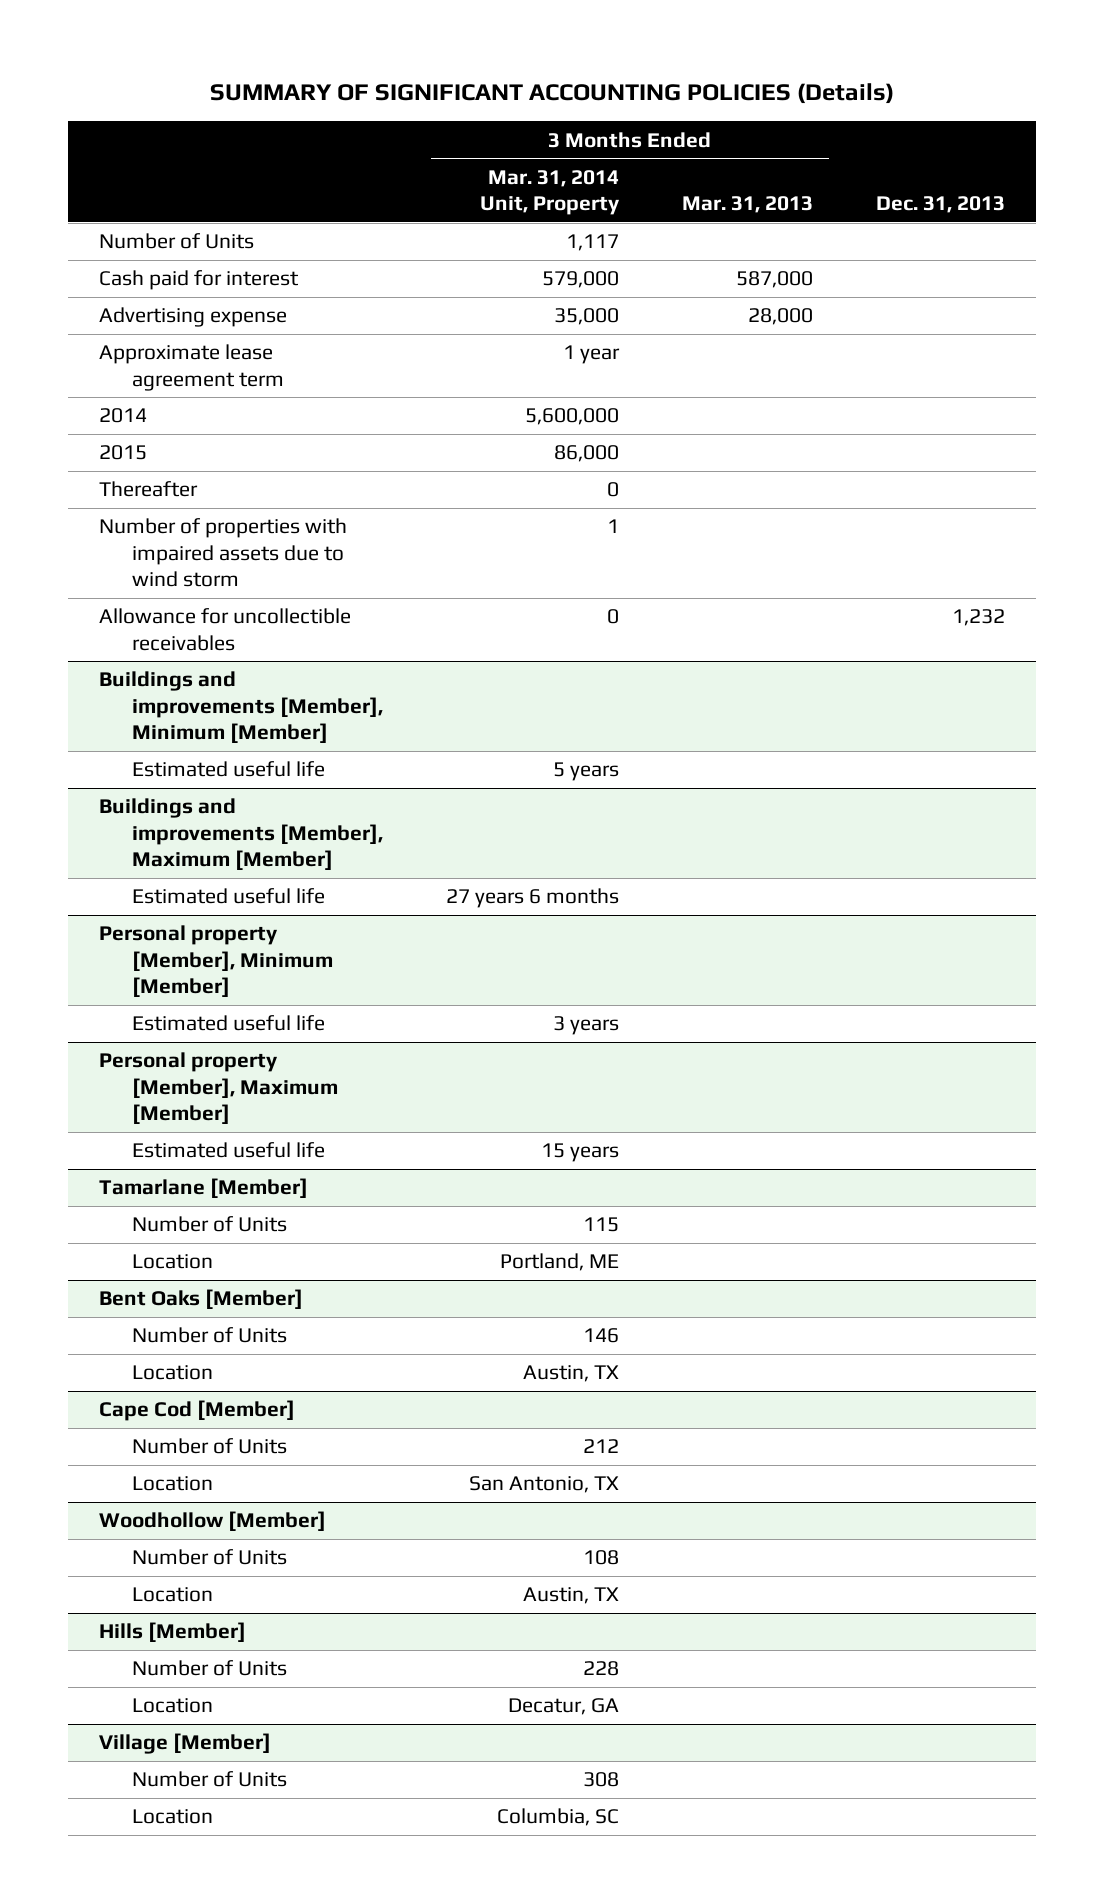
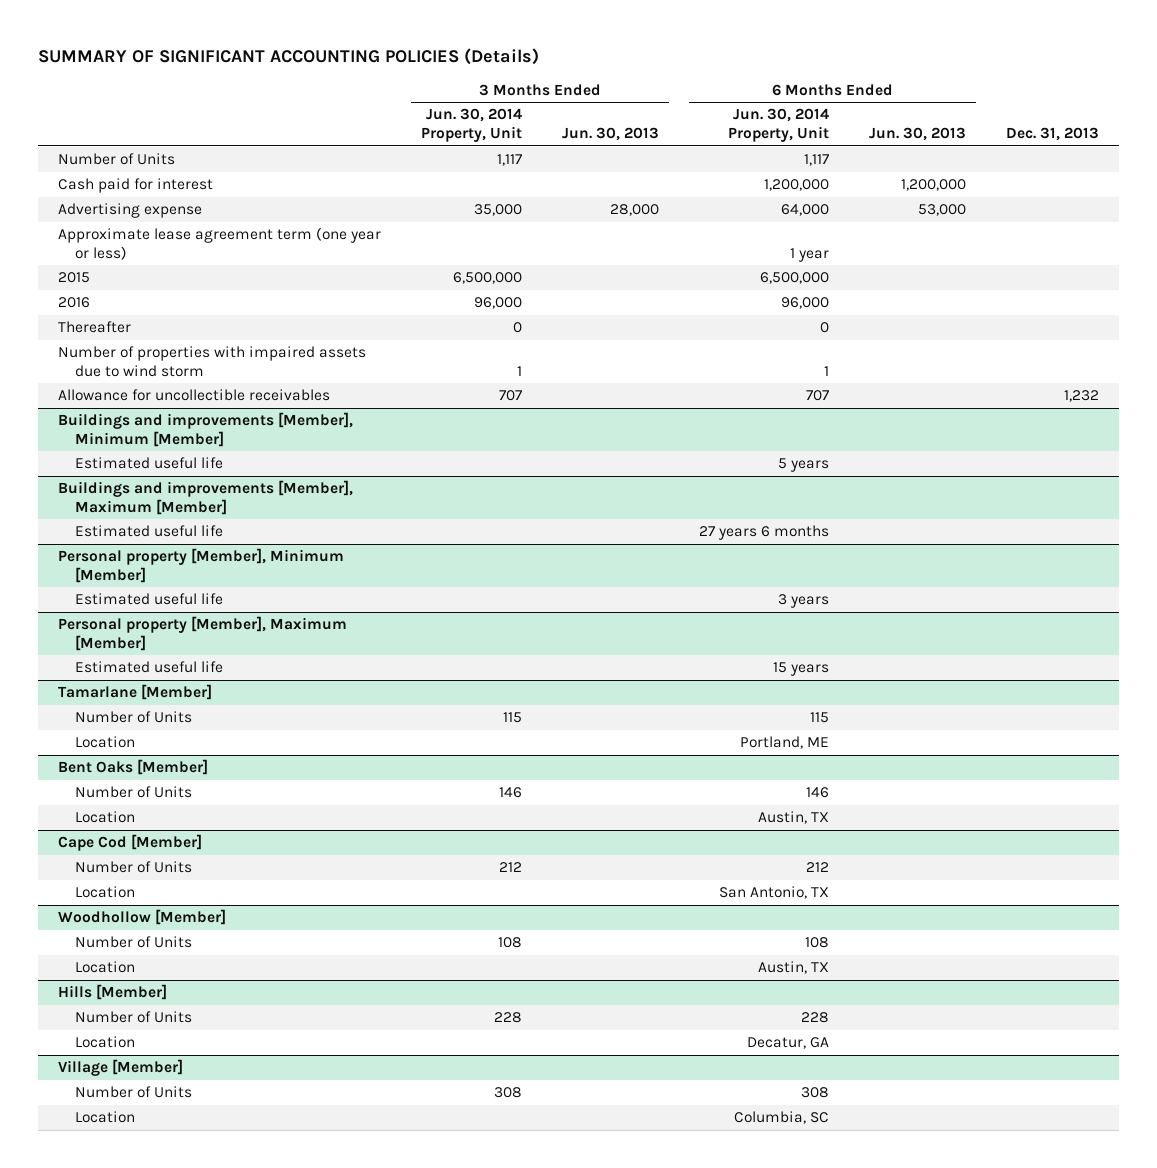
- | 3 Months Ended Mar. 31, 2014 Unit, Property | 3 Months Ended Mar. 31, 2013 | Dec. 31, 2013
+ | 3 Months Ended Jun. 30, 2014 Property, Unit | 3 Months Ended Jun. 30, 2013 | 6 Months Ended Jun. 30, 2014 Property, Unit | 6 Months Ended Jun. 30, 2013 | Dec. 31, 2013
- Approximate lease agreement term | 1 year | |
- 2014 | 5,600,000 | |
+ Approximate lease agreement term (one year or less) | | | 1 year | |
+ 2016 | 96,000 | | 96,000 | |

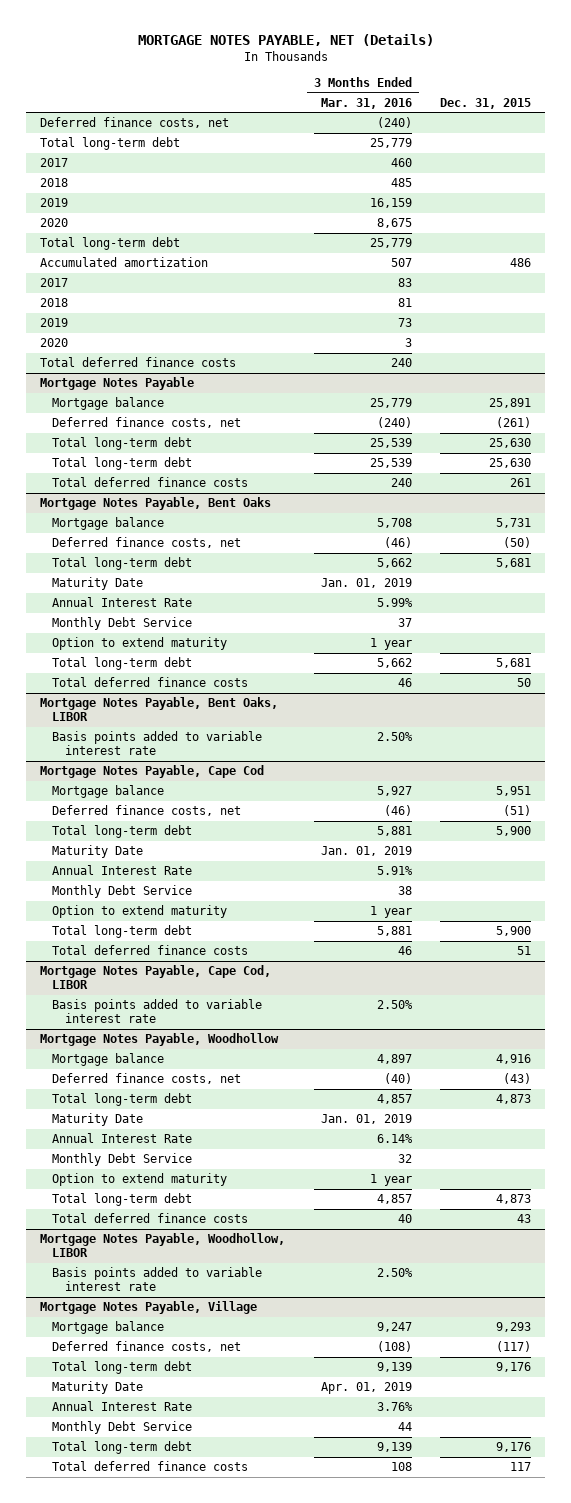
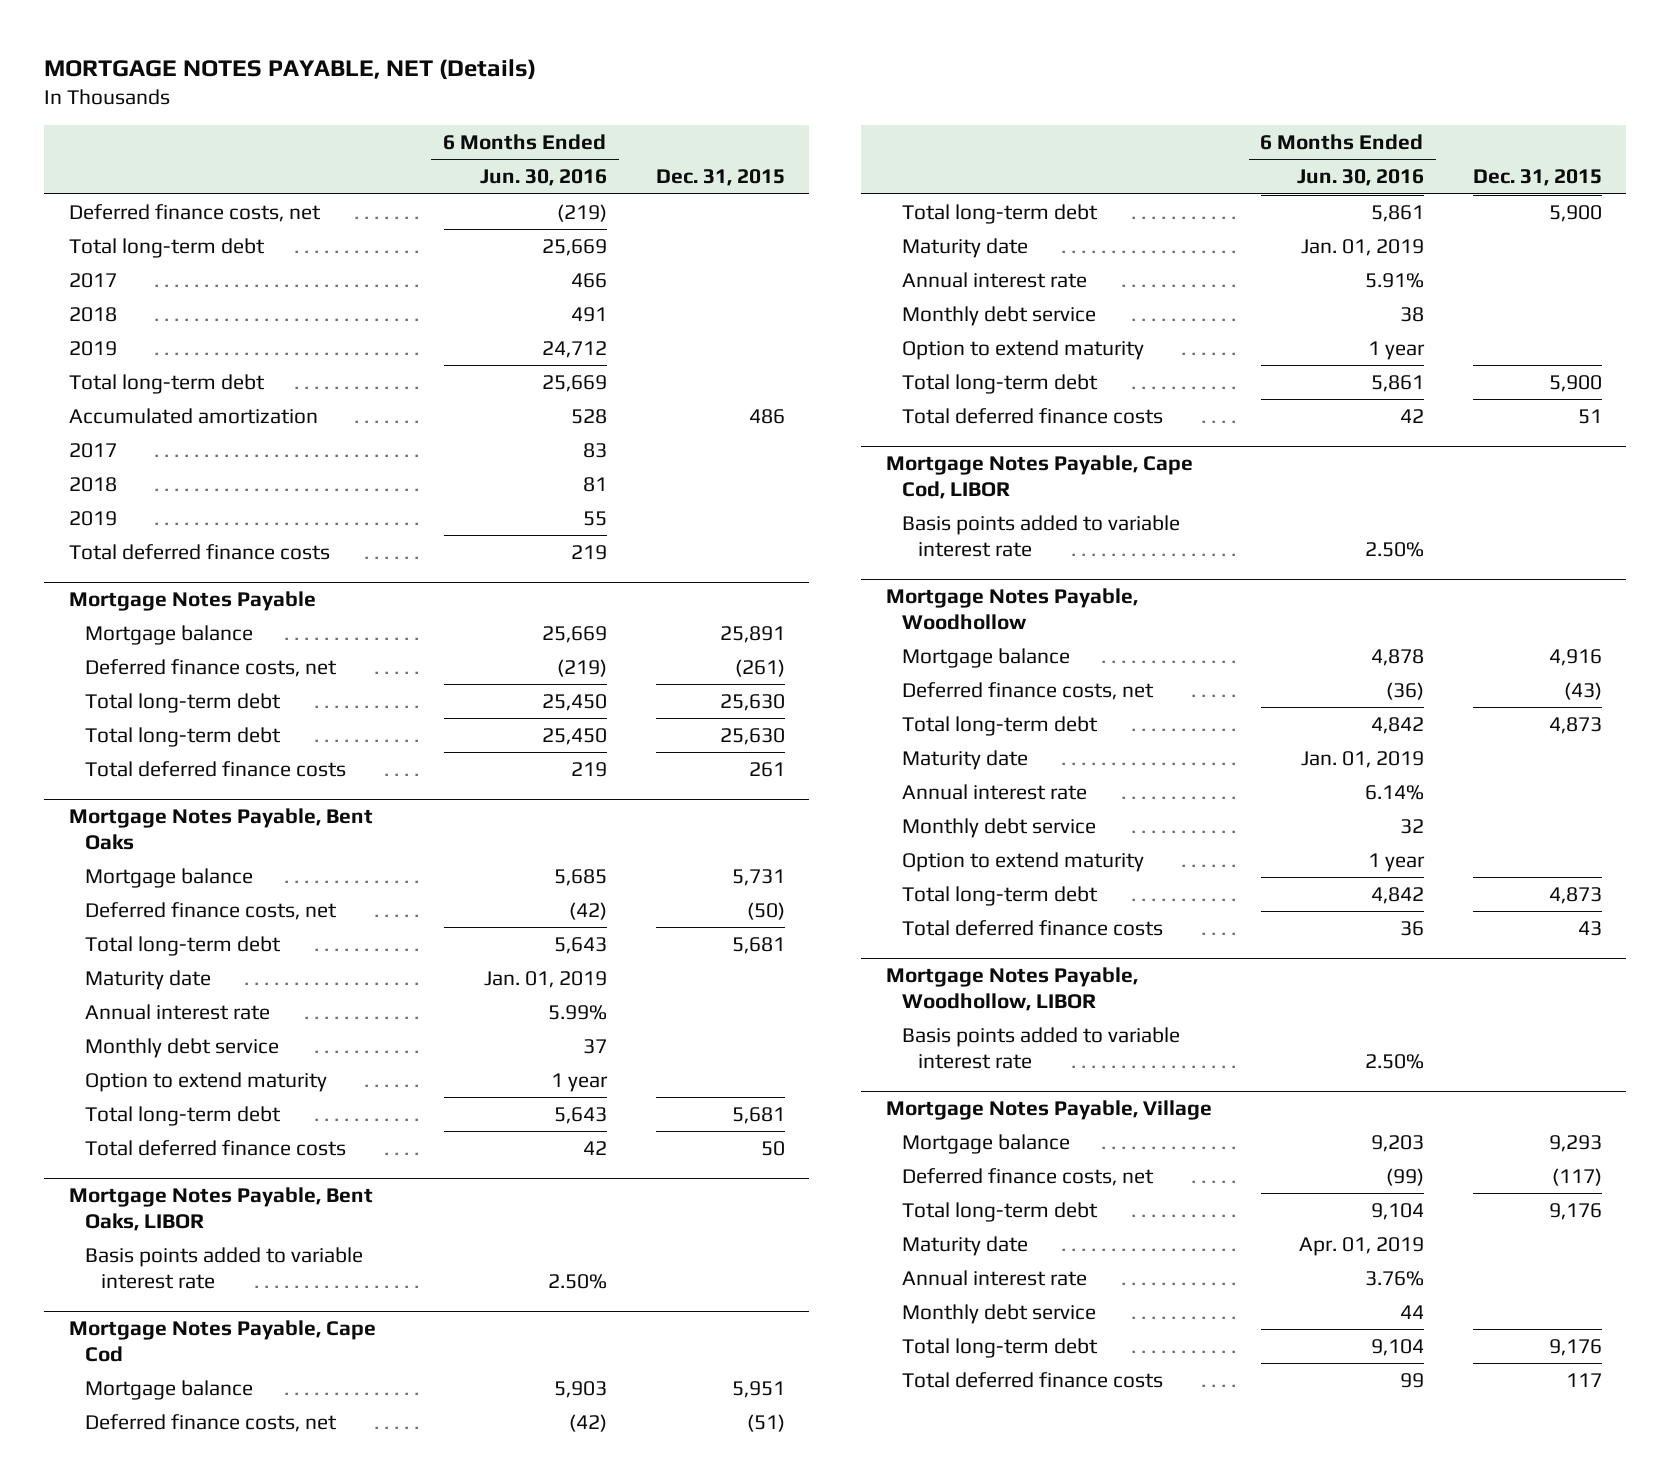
- | 3 Months Ended Mar. 31, 2016 | Dec. 31, 2015
+ | 6 Months Ended Jun. 30, 2016 | Dec. 31, 2015
- 2020 | 8,675 |
- 2020 | 3 |
@ Mortgage Notes Payable, Bent Oaks
- Maturity Date | Jan. 01, 2019 |
- Annual Interest Rate | 5.99% |
- Monthly Debt Service | 37 |
+ Maturity date | Jan. 01, 2019 |
+ Annual interest rate | 5.99% |
+ Monthly debt service | 37 |
@ Mortgage Notes Payable, Cape Cod
- Maturity Date | Jan. 01, 2019 |
- Annual Interest Rate | 5.91% |
- Monthly Debt Service | 38 |
+ Maturity date | Jan. 01, 2019 |
+ Annual interest rate | 5.91% |
+ Monthly debt service | 38 |
@ Mortgage Notes Payable, Woodhollow
- Maturity Date | Jan. 01, 2019 |
- Annual Interest Rate | 6.14% |
- Monthly Debt Service | 32 |
+ Maturity date | Jan. 01, 2019 |
+ Annual interest rate | 6.14% |
+ Monthly debt service | 32 |
@ Mortgage Notes Payable, Village
- Maturity Date | Apr. 01, 2019 |
- Annual Interest Rate | 3.76% |
- Monthly Debt Service | 44 |
+ Maturity date | Apr. 01, 2019 |
+ Annual interest rate | 3.76% |
+ Monthly debt service | 44 |

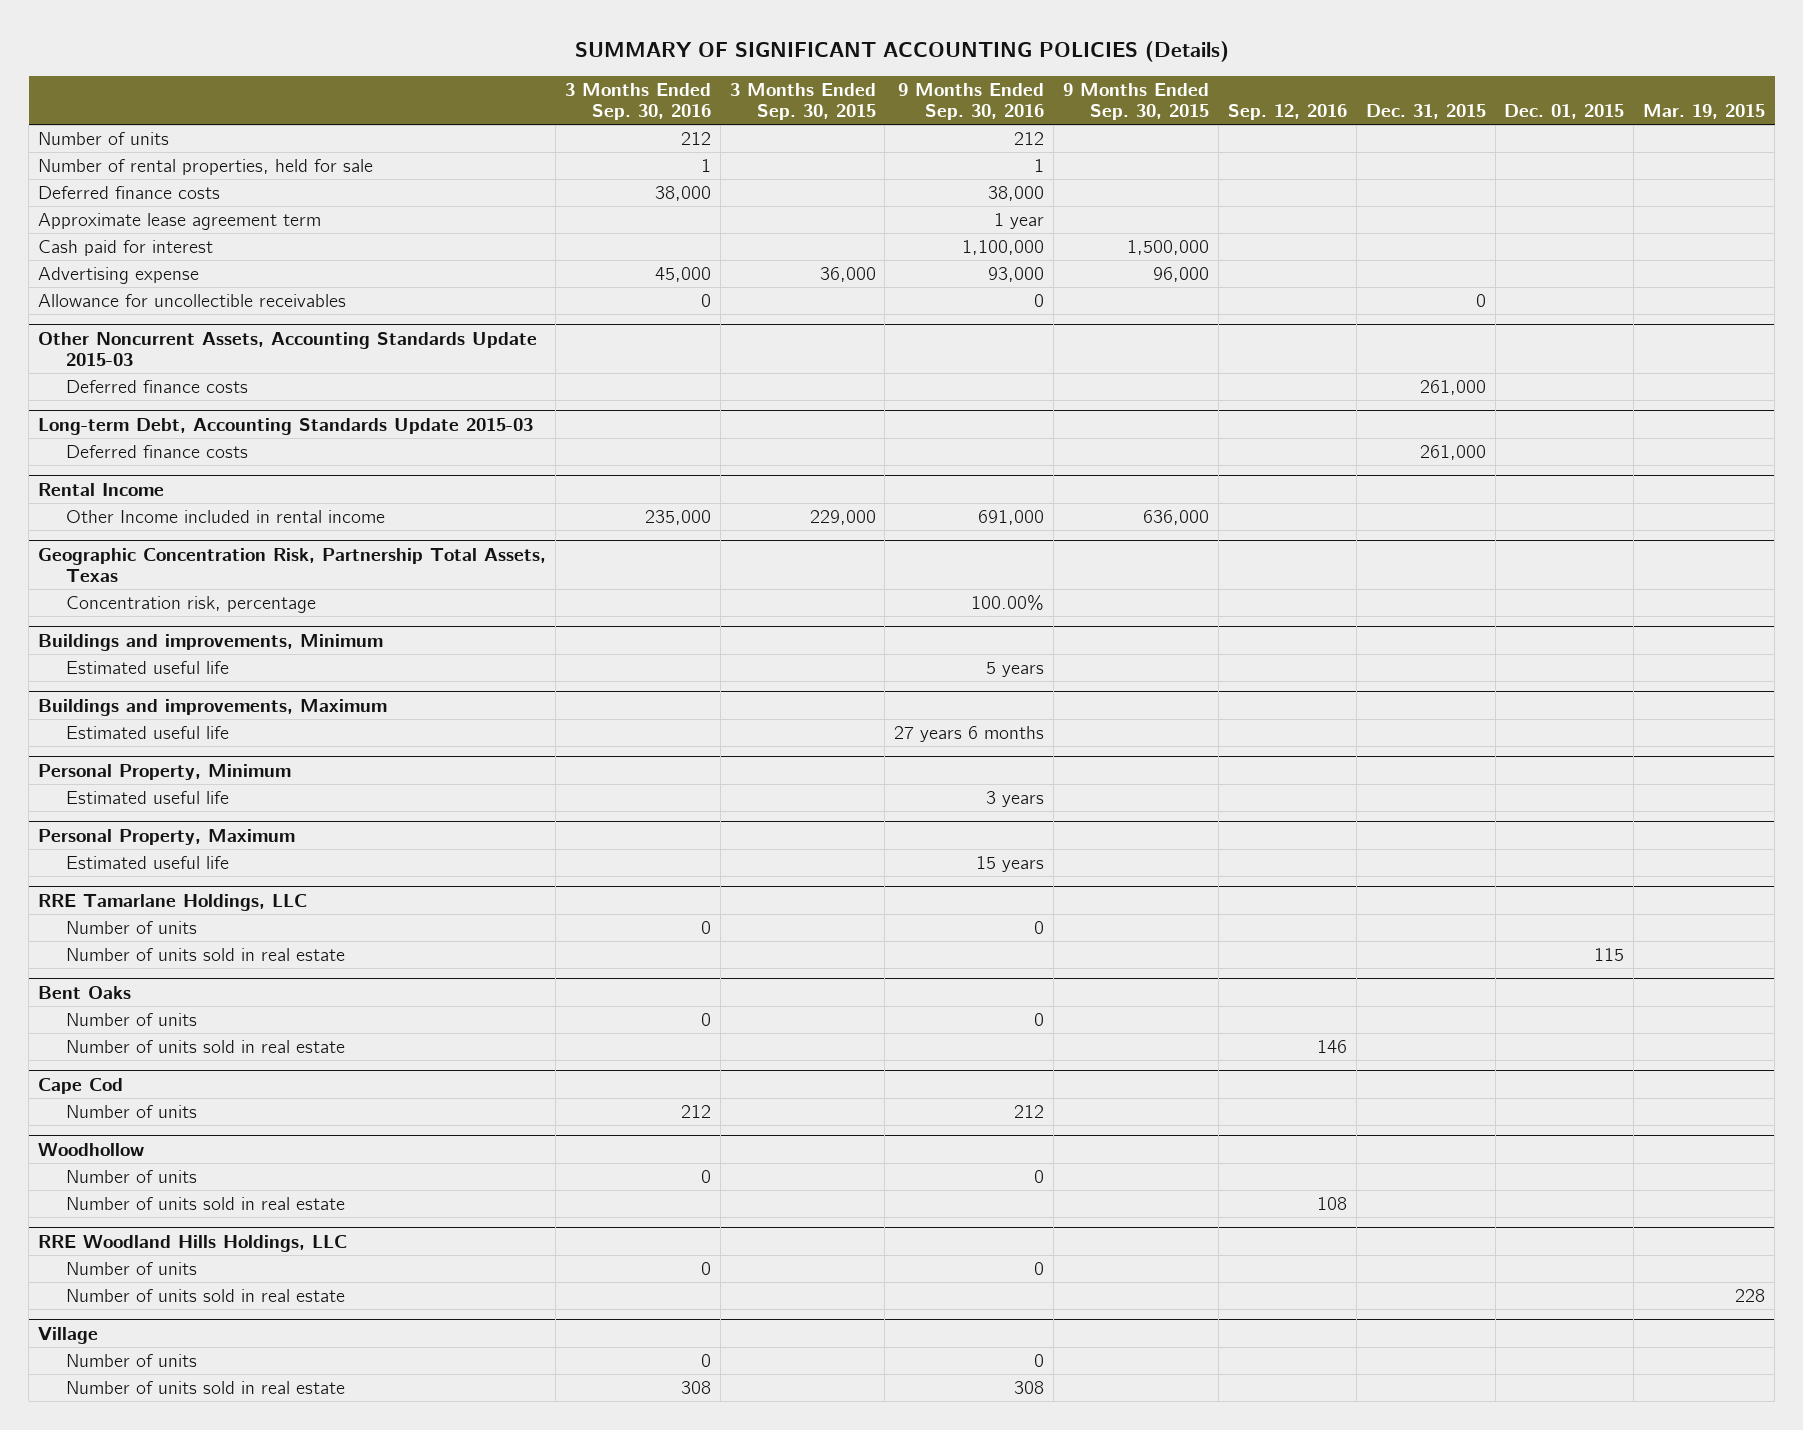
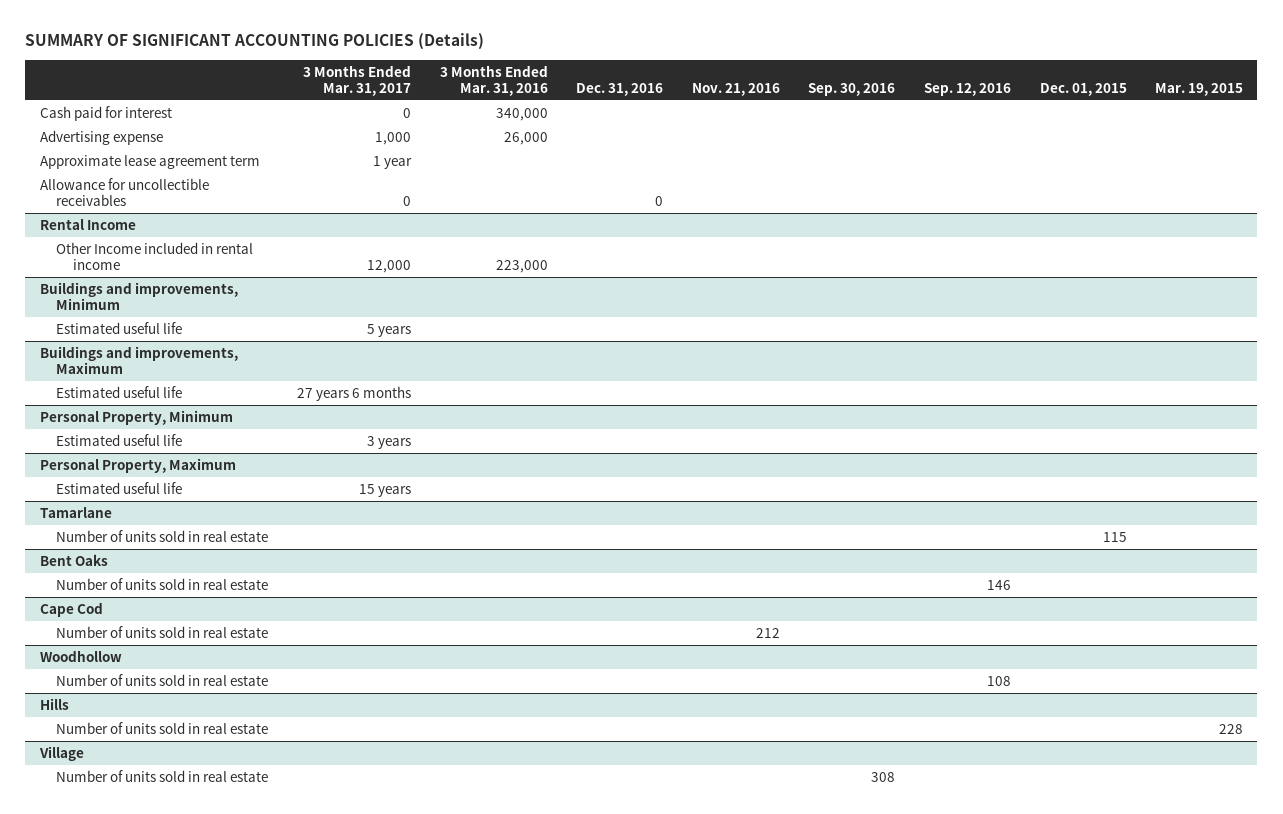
- | 3 Months Ended Sep. 30, 2016 | 3 Months Ended Sep. 30, 2015 | 9 Months Ended Sep. 30, 2016 | 9 Months Ended Sep. 30, 2015 | Sep. 12, 2016 | Dec. 31, 2015 | Dec. 01, 2015 | Mar. 19, 2015
+ | 3 Months Ended Mar. 31, 2017 | 3 Months Ended Mar. 31, 2016 | Dec. 31, 2016 | Nov. 21, 2016 | Sep. 30, 2016 | Sep. 12, 2016 | Dec. 01, 2015 | Mar. 19, 2015
- Number of units | 212 | | 212 | | | | |
- Number of rental properties, held for sale | 1 | | 1 | | | | |
- Deferred finance costs | 38,000 | | 38,000 | | | | |
moved down: Approximate lease agreement term | 1 year | | | | | | |
- Other Noncurrent Assets, Accounting Standards Update 2015-03
- Deferred finance costs | | | | | | 261,000 | |
- Long-term Debt, Accounting Standards Update 2015-03
- Deferred finance costs | | | | | | 261,000 | |
- Geographic Concentration Risk, Partnership Total Assets, Texas
- Concentration risk, percentage | | | 100.00% | | | | |
- RRE Tamarlane Holdings, LLC
- Number of units | 0 | | 0 | | | | |
+ Tamarlane
@ Bent Oaks
- Number of units | 0 | | 0 | | | | |
@ Cape Cod
- Number of units | 212 | | 212 | | | | |
+ Number of units sold in real estate | | | | 212 | | | |
@ Woodhollow
- Number of units | 0 | | 0 | | | | |
- RRE Woodland Hills Holdings, LLC
- Number of units | 0 | | 0 | | | | |
+ Hills
@ Village
- Number of units | 0 | | 0 | | | | |

